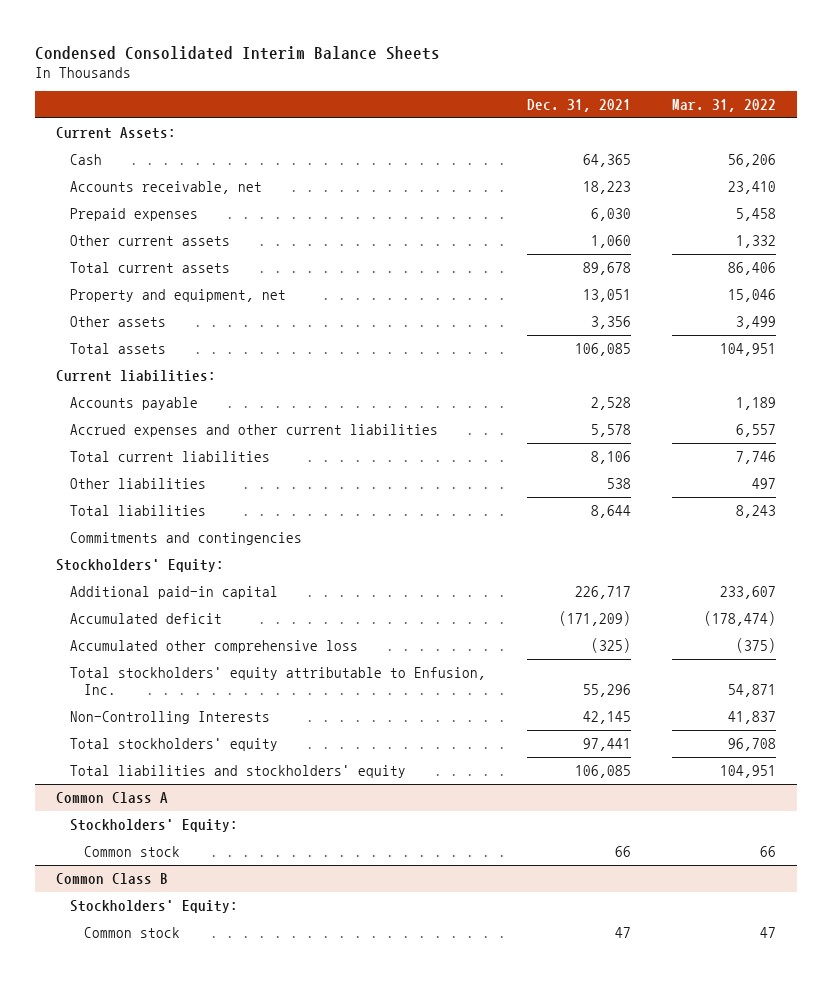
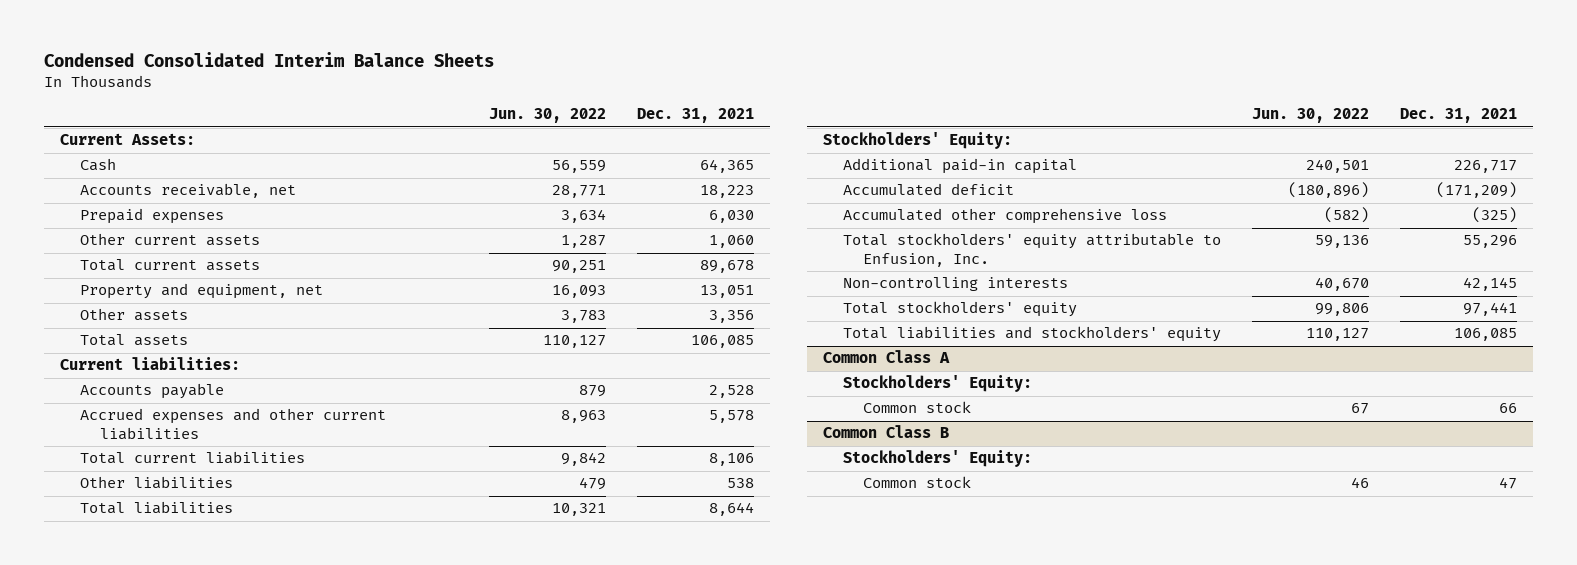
- | Dec. 31, 2021 | Mar. 31, 2022
+ | Jun. 30, 2022 | Dec. 31, 2021
- Commitments and contingencies
- Non-Controlling Interests | 42,145 | 41,837
+ Non-controlling interests | 40,670 | 42,145

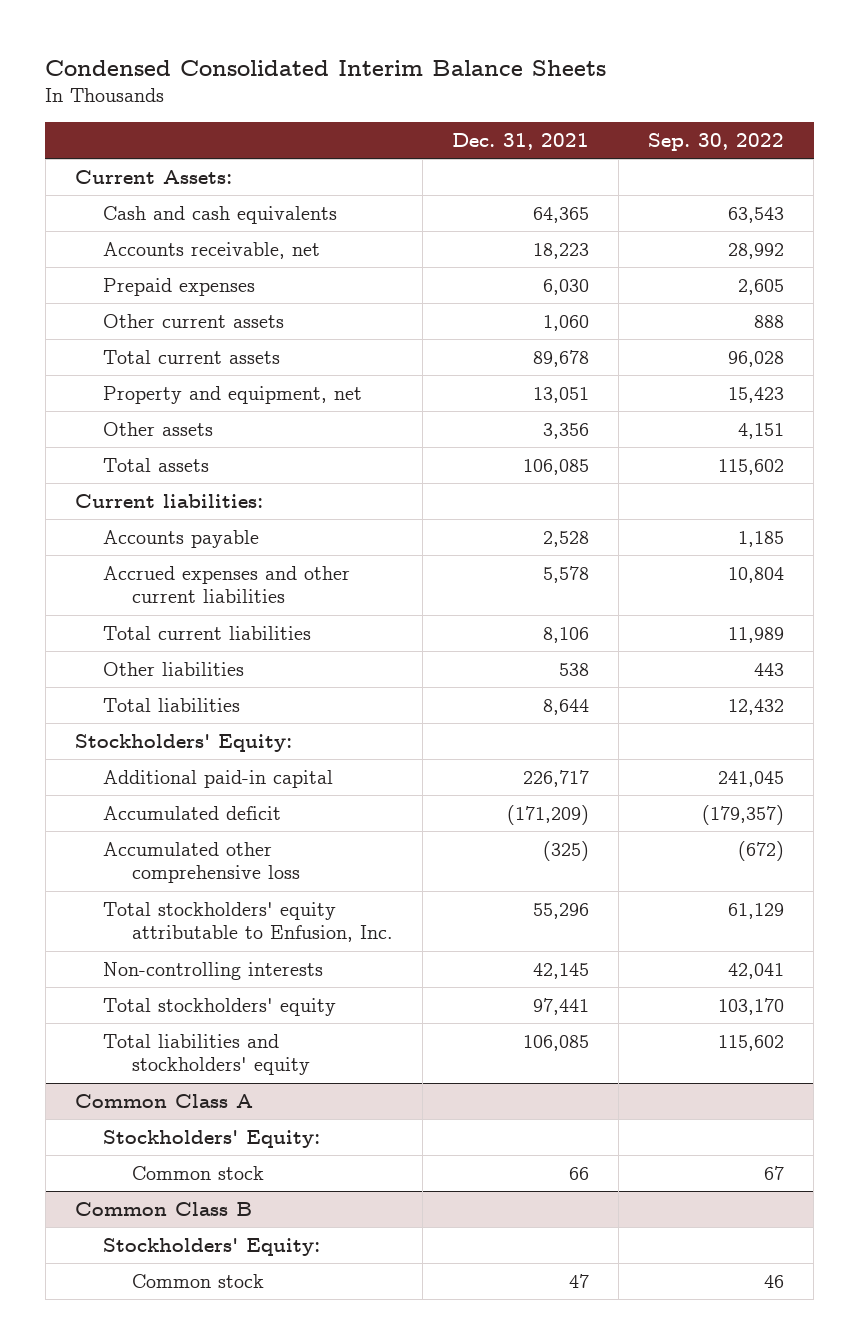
- | Jun. 30, 2022 | Dec. 31, 2021
+ | Dec. 31, 2021 | Sep. 30, 2022
- Cash | 56,559 | 64,365
+ Cash and cash equivalents | 64,365 | 63,543

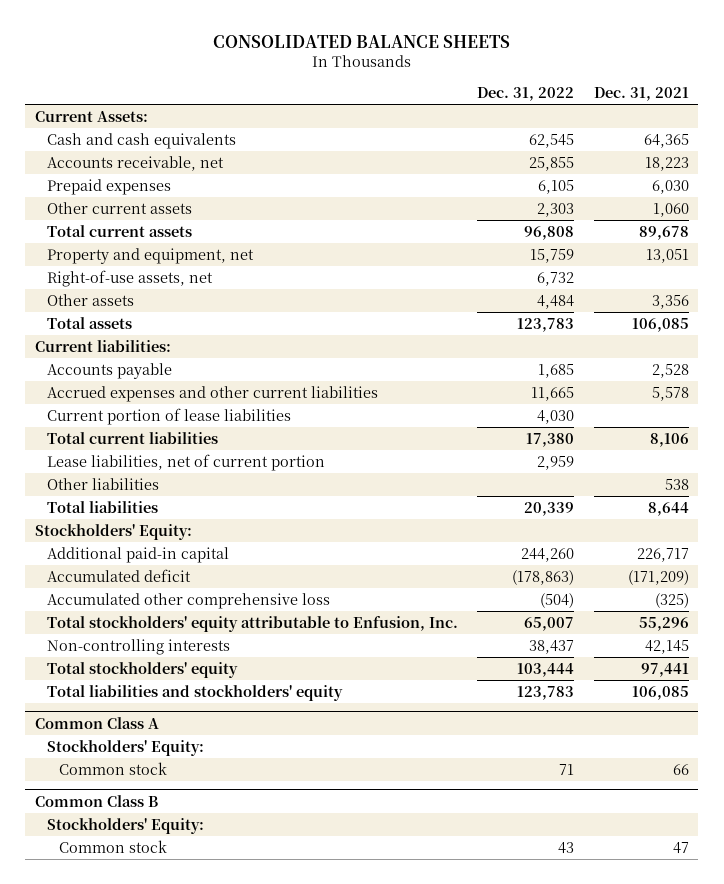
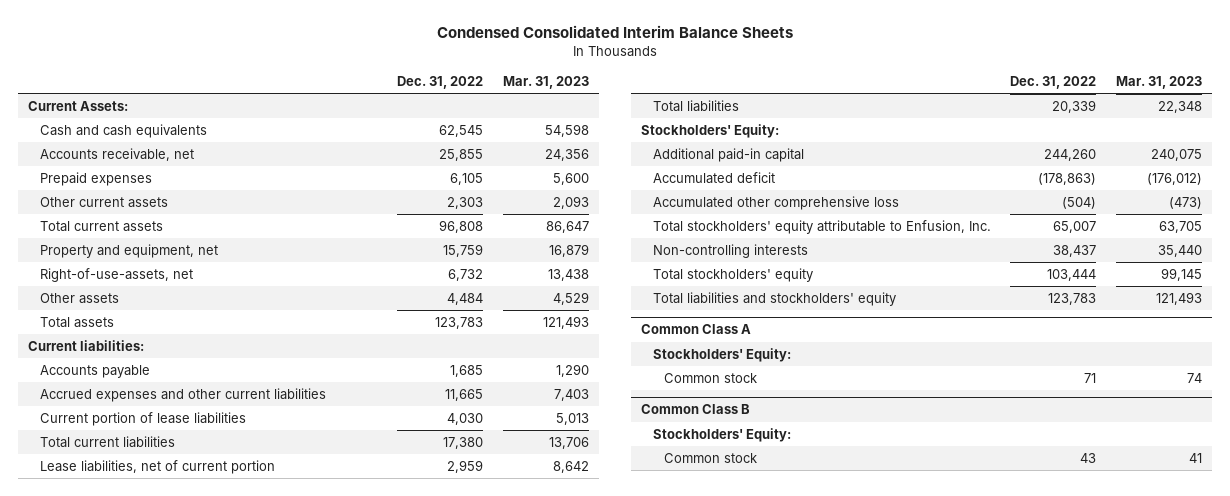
- CONSOLIDATED BALANCE SHEETS
+ Condensed Consolidated Interim Balance Sheets
- | Dec. 31, 2022 | Dec. 31, 2021
+ | Dec. 31, 2022 | Mar. 31, 2023
- Right-of-use assets, net | 6,732 |
+ Right-of-use-assets, net | 6,732 | 13,438
- Other liabilities | | 538

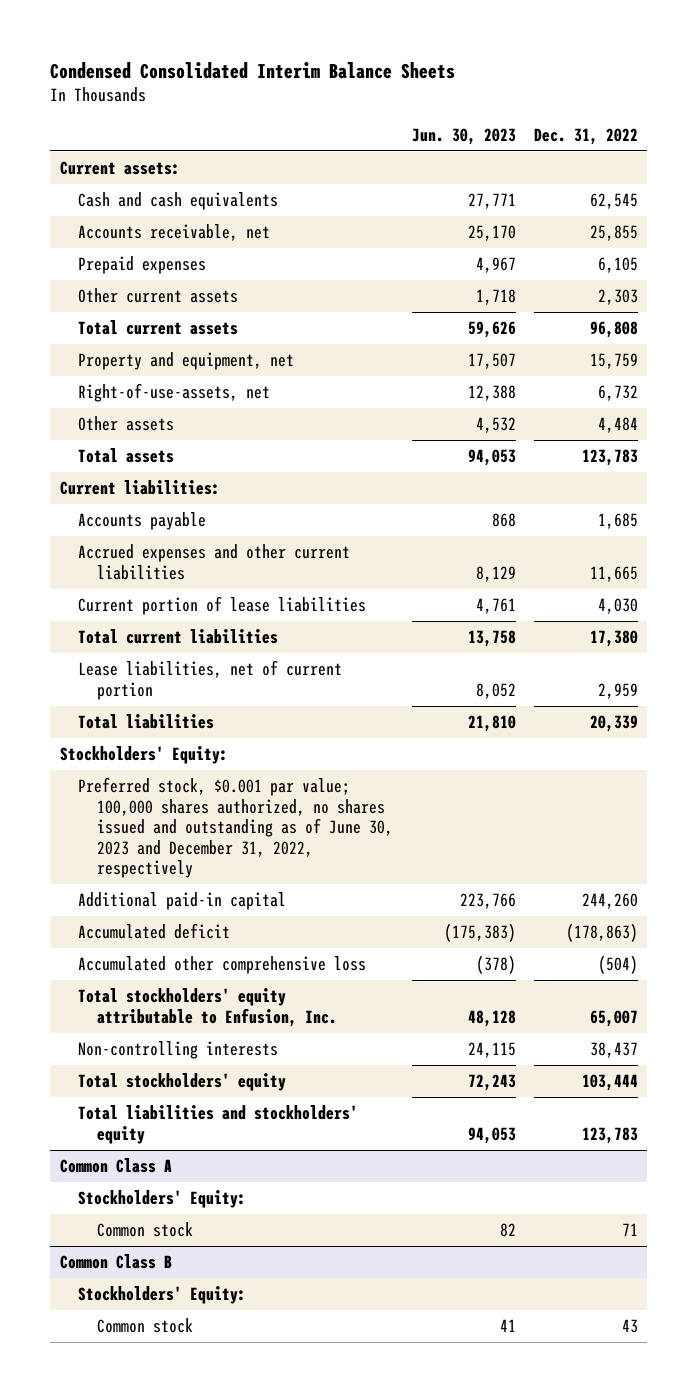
- | Dec. 31, 2022 | Mar. 31, 2023
+ | Jun. 30, 2023 | Dec. 31, 2022
- Current Assets:
+ Current assets:
+ Preferred stock, $0.001 par value; 100,000 shares authorized, no shares issued and outstanding as of June 30, 2023 and December 31, 2022, respectively

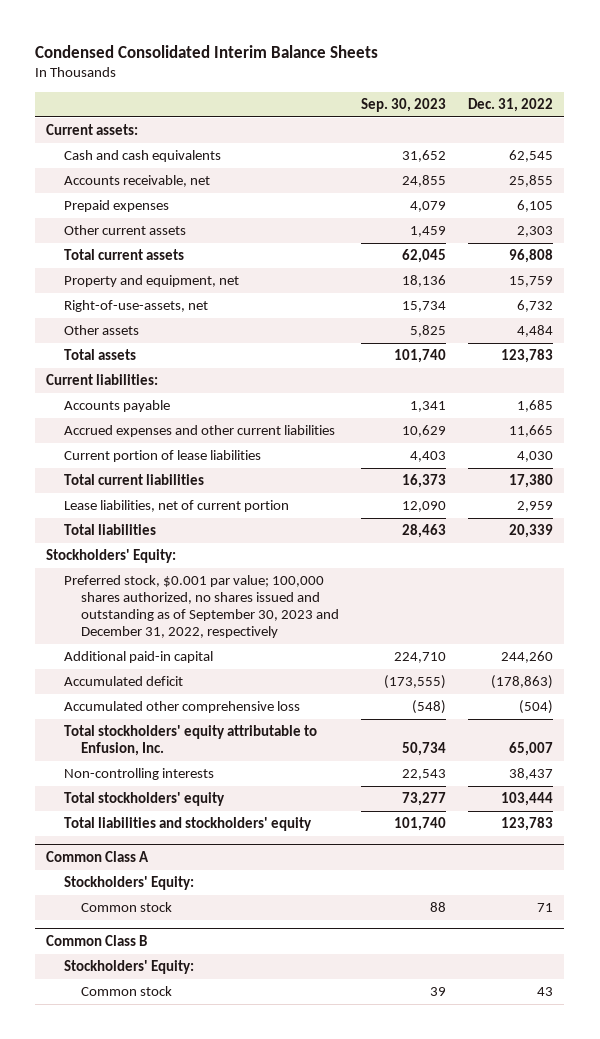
- | Jun. 30, 2023 | Dec. 31, 2022
+ | Sep. 30, 2023 | Dec. 31, 2022
- Preferred stock, $0.001 par value; 100,000 shares authorized, no shares issued and outstanding as of June 30, 2023 and December 31, 2022, respectively
+ Preferred stock, $0.001 par value; 100,000 shares authorized, no shares issued and outstanding as of September 30, 2023 and December 31, 2022, respectively

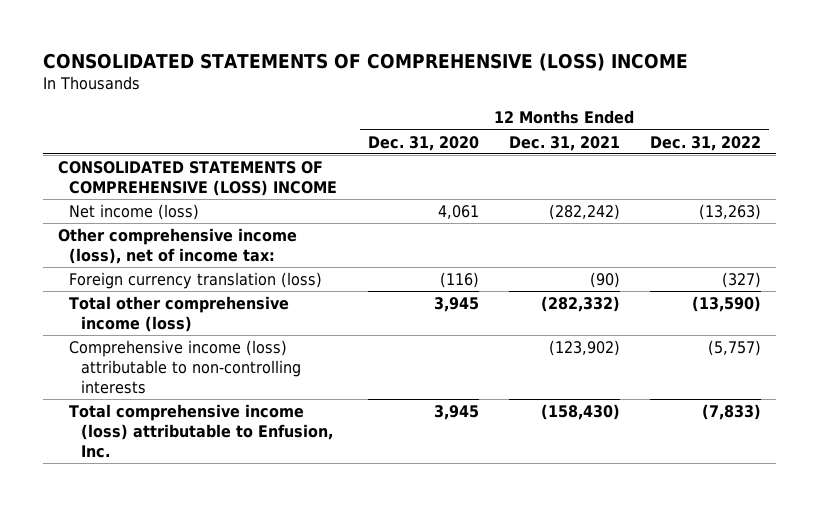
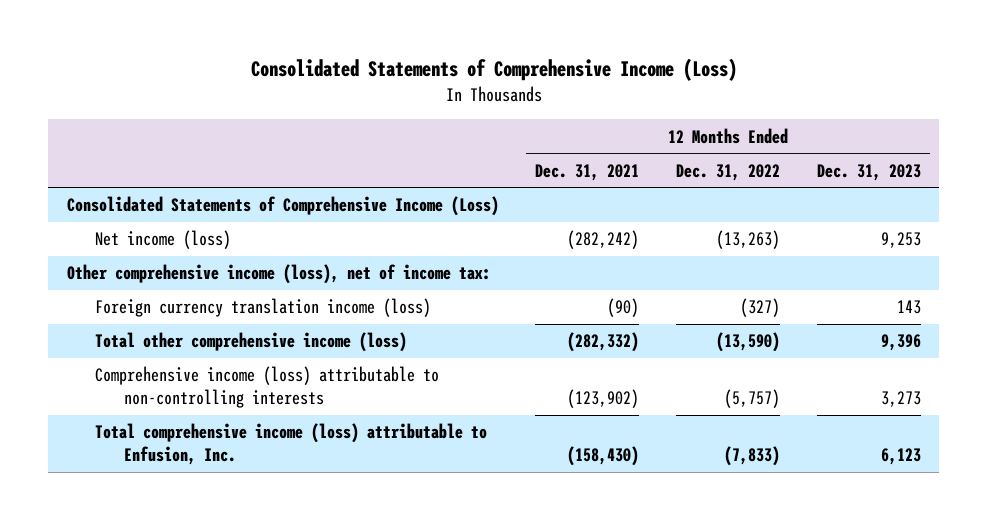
- CONSOLIDATED STATEMENTS OF COMPREHENSIVE (LOSS) INCOME
+ Consolidated Statements of Comprehensive Income (Loss)
- | 12 Months Ended Dec. 31, 2020 | 12 Months Ended Dec. 31, 2021 | 12 Months Ended Dec. 31, 2022
+ | 12 Months Ended Dec. 31, 2021 | 12 Months Ended Dec. 31, 2022 | 12 Months Ended Dec. 31, 2023
- CONSOLIDATED STATEMENTS OF COMPREHENSIVE (LOSS) INCOME
+ Consolidated Statements of Comprehensive Income (Loss)
- Foreign currency translation (loss) | (116) | (90) | (327)
+ Foreign currency translation income (loss) | (90) | (327) | 143

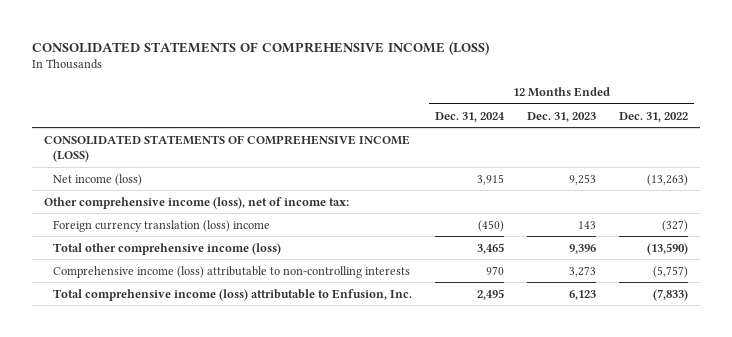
- Consolidated Statements of Comprehensive Income (Loss)
+ CONSOLIDATED STATEMENTS OF COMPREHENSIVE INCOME (LOSS)
- | 12 Months Ended Dec. 31, 2021 | 12 Months Ended Dec. 31, 2022 | 12 Months Ended Dec. 31, 2023
+ | 12 Months Ended Dec. 31, 2024 | 12 Months Ended Dec. 31, 2023 | 12 Months Ended Dec. 31, 2022
- Consolidated Statements of Comprehensive Income (Loss)
+ CONSOLIDATED STATEMENTS OF COMPREHENSIVE INCOME (LOSS)
- Foreign currency translation income (loss) | (90) | (327) | 143
+ Foreign currency translation (loss) income | (450) | 143 | (327)

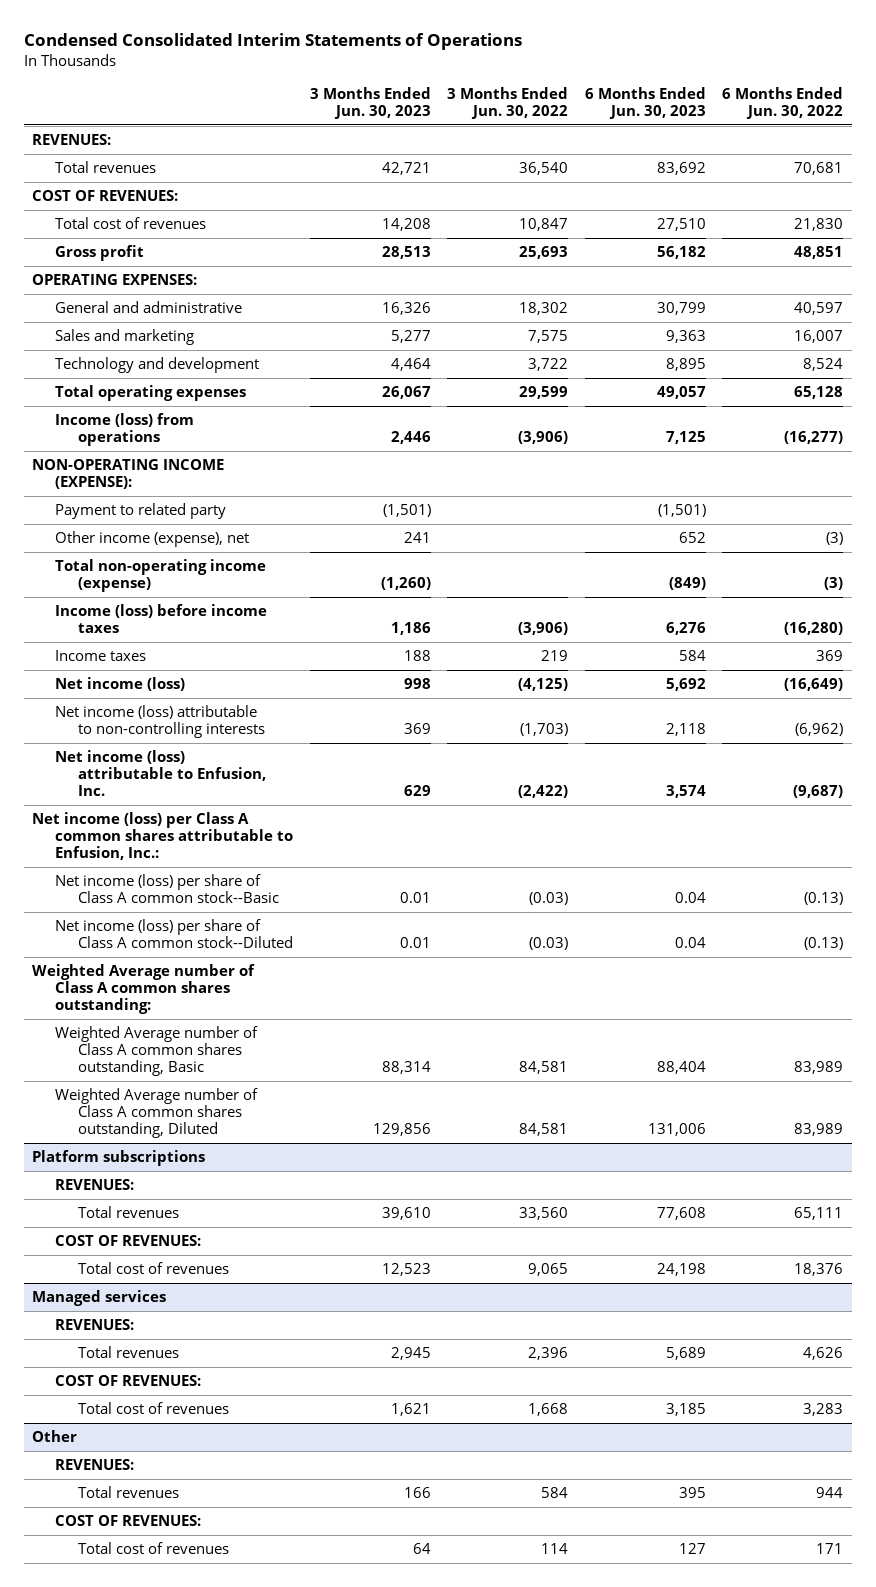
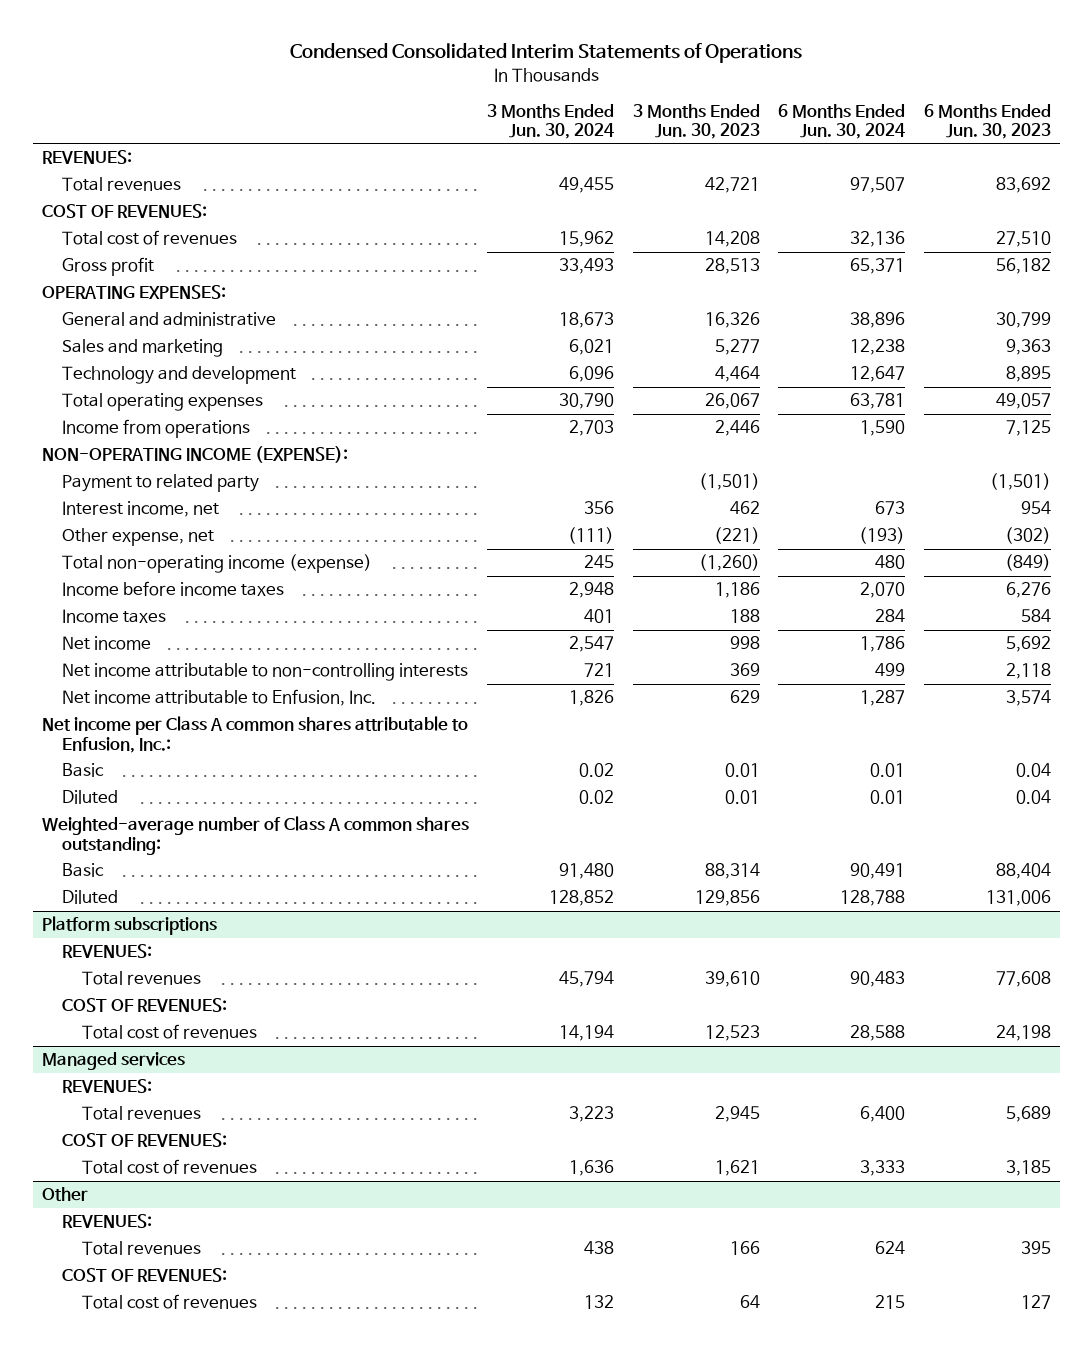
- | 3 Months Ended Jun. 30, 2023 | 3 Months Ended Jun. 30, 2022 | 6 Months Ended Jun. 30, 2023 | 6 Months Ended Jun. 30, 2022
+ | 3 Months Ended Jun. 30, 2024 | 3 Months Ended Jun. 30, 2023 | 6 Months Ended Jun. 30, 2024 | 6 Months Ended Jun. 30, 2023
- Income (loss) from operations | 2,446 | (3,906) | 7,125 | (16,277)
+ Income from operations | 2,703 | 2,446 | 1,590 | 7,125
- Other income (expense), net | 241 | | 652 | (3)
+ Interest income, net | 356 | 462 | 673 | 954
+ Other expense, net | (111) | (221) | (193) | (302)
- Income (loss) before income taxes | 1,186 | (3,906) | 6,276 | (16,280)
+ Income before income taxes | 2,948 | 1,186 | 2,070 | 6,276
- Net income (loss) | 998 | (4,125) | 5,692 | (16,649)
- Net income (loss) attributable to non-controlling interests | 369 | (1,703) | 2,118 | (6,962)
- Net income (loss) attributable to Enfusion, Inc. | 629 | (2,422) | 3,574 | (9,687)
- Net income (loss) per Class A common shares attributable to Enfusion, Inc.:
- Net income (loss) per share of Class A common stock--Basic | 0.01 | (0.03) | 0.04 | (0.13)
- Net income (loss) per share of Class A common stock--Diluted | 0.01 | (0.03) | 0.04 | (0.13)
- Weighted Average number of Class A common shares outstanding:
- Weighted Average number of Class A common shares outstanding, Basic | 88,314 | 84,581 | 88,404 | 83,989
- Weighted Average number of Class A common shares outstanding, Diluted | 129,856 | 84,581 | 131,006 | 83,989
+ Net income | 2,547 | 998 | 1,786 | 5,692
+ Net income attributable to non-controlling interests | 721 | 369 | 499 | 2,118
+ Net income attributable to Enfusion, Inc. | 1,826 | 629 | 1,287 | 3,574
+ Net income per Class A common shares attributable to Enfusion, Inc.:
+ Basic | 0.02 | 0.01 | 0.01 | 0.04
+ Diluted | 0.02 | 0.01 | 0.01 | 0.04
+ Weighted-average number of Class A common shares outstanding:
+ Basic | 91,480 | 88,314 | 90,491 | 88,404
+ Diluted | 128,852 | 129,856 | 128,788 | 131,006

